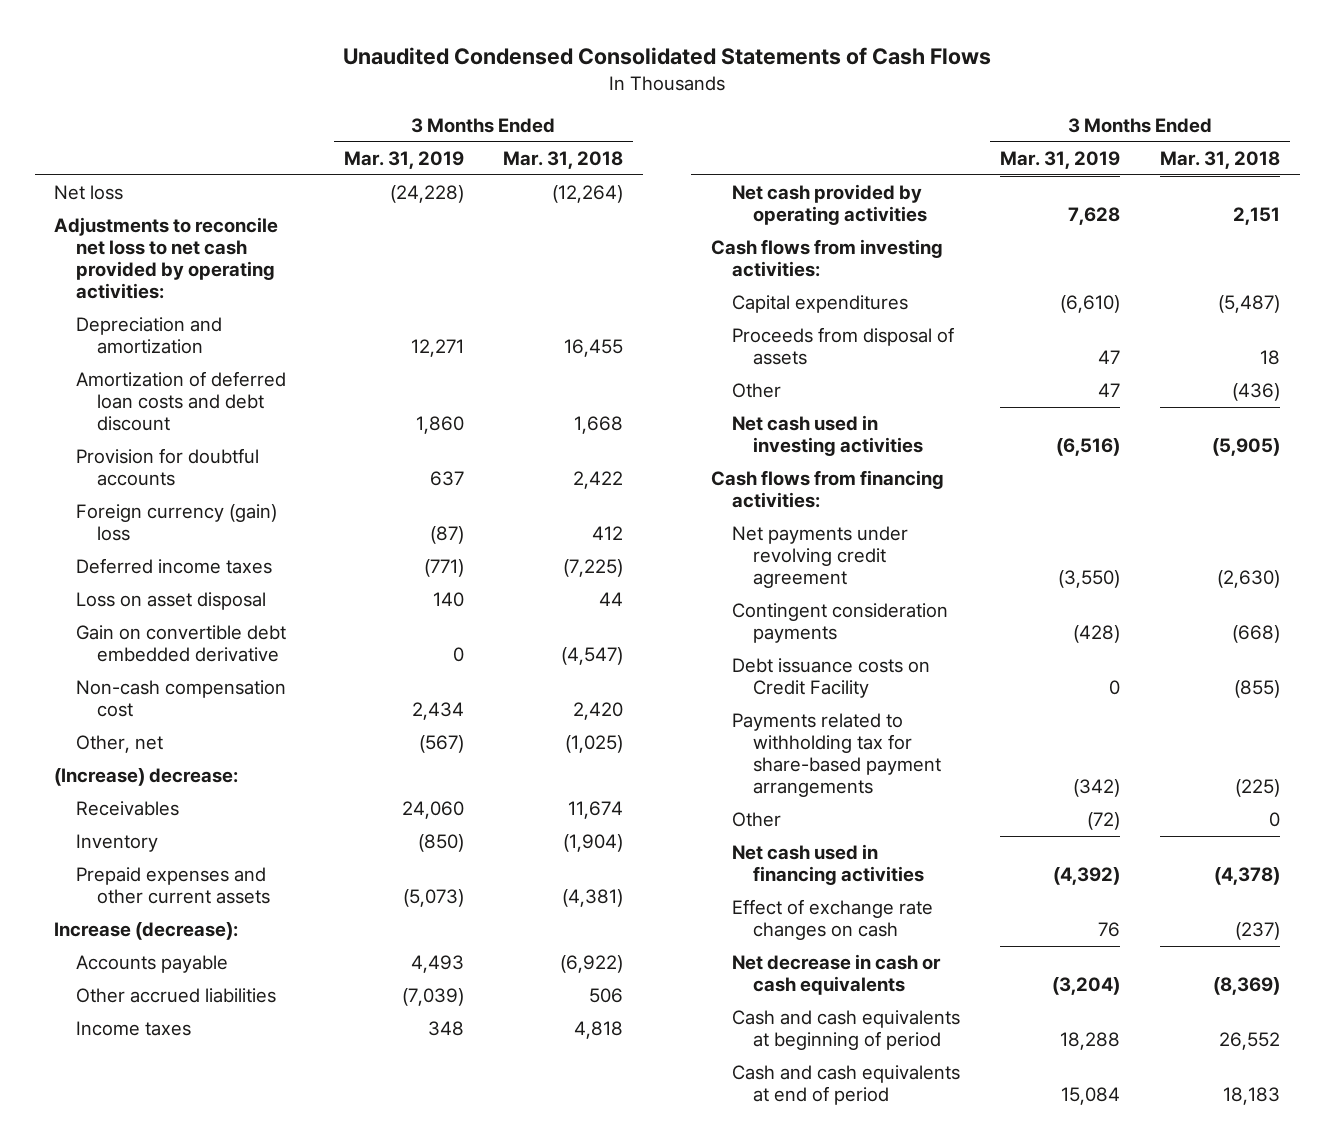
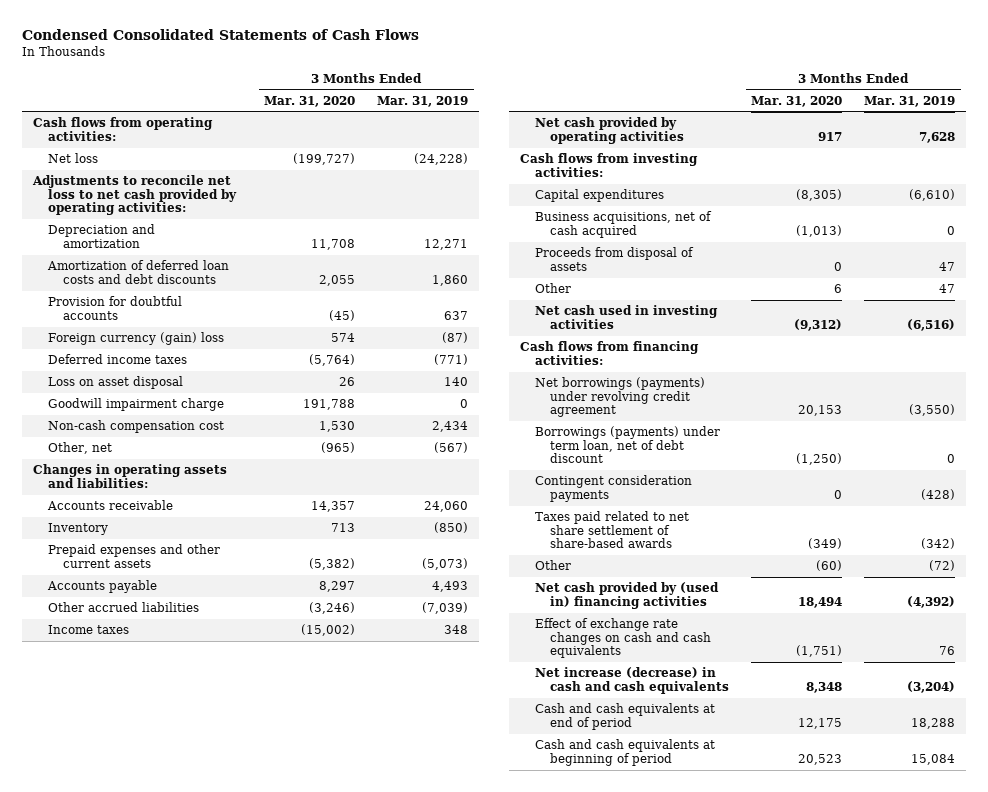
- Unaudited Condensed Consolidated Statements of Cash Flows
+ Condensed Consolidated Statements of Cash Flows
- | 3 Months Ended Mar. 31, 2019 | 3 Months Ended Mar. 31, 2018
+ | 3 Months Ended Mar. 31, 2020 | 3 Months Ended Mar. 31, 2019
+ Cash flows from operating activities:
- Amortization of deferred loan costs and debt discount | 1,860 | 1,668
+ Amortization of deferred loan costs and debt discounts | 2,055 | 1,860
- Gain on convertible debt embedded derivative | 0 | (4,547)
+ Goodwill impairment charge | 191,788 | 0
- (Increase) decrease:
- Receivables | 24,060 | 11,674
+ Changes in operating assets and liabilities:
+ Accounts receivable | 14,357 | 24,060
- Increase (decrease):
+ Business acquisitions, net of cash acquired | (1,013) | 0
- Net payments under revolving credit agreement | (3,550) | (2,630)
+ Net borrowings (payments) under revolving credit agreement | 20,153 | (3,550)
+ Borrowings (payments) under term loan, net of debt discount | (1,250) | 0
- Debt issuance costs on Credit Facility | 0 | (855)
- Payments related to withholding tax for share-based payment arrangements | (342) | (225)
+ Taxes paid related to net share settlement of share-based awards | (349) | (342)
- Net cash used in financing activities | (4,392) | (4,378)
- Effect of exchange rate changes on cash | 76 | (237)
- Net decrease in cash or cash equivalents | (3,204) | (8,369)
- Cash and cash equivalents at beginning of period | 18,288 | 26,552
- Cash and cash equivalents at end of period | 15,084 | 18,183
+ Net cash provided by (used in) financing activities | 18,494 | (4,392)
+ Effect of exchange rate changes on cash and cash equivalents | (1,751) | 76
+ Net increase (decrease) in cash and cash equivalents | 8,348 | (3,204)
+ Cash and cash equivalents at end of period | 12,175 | 18,288
+ Cash and cash equivalents at beginning of period | 20,523 | 15,084

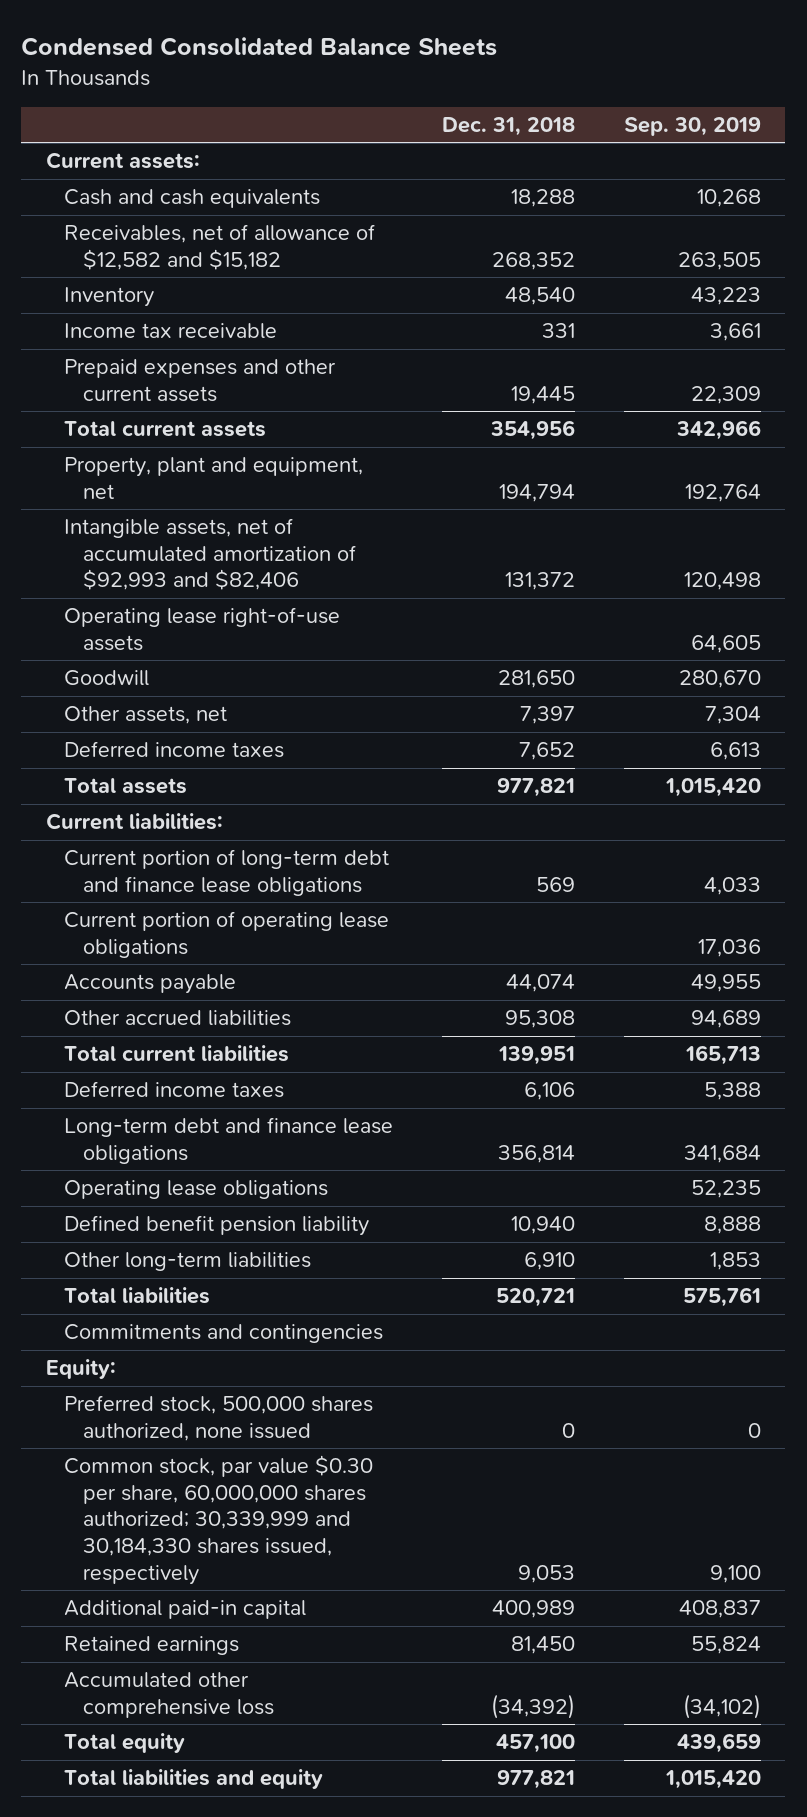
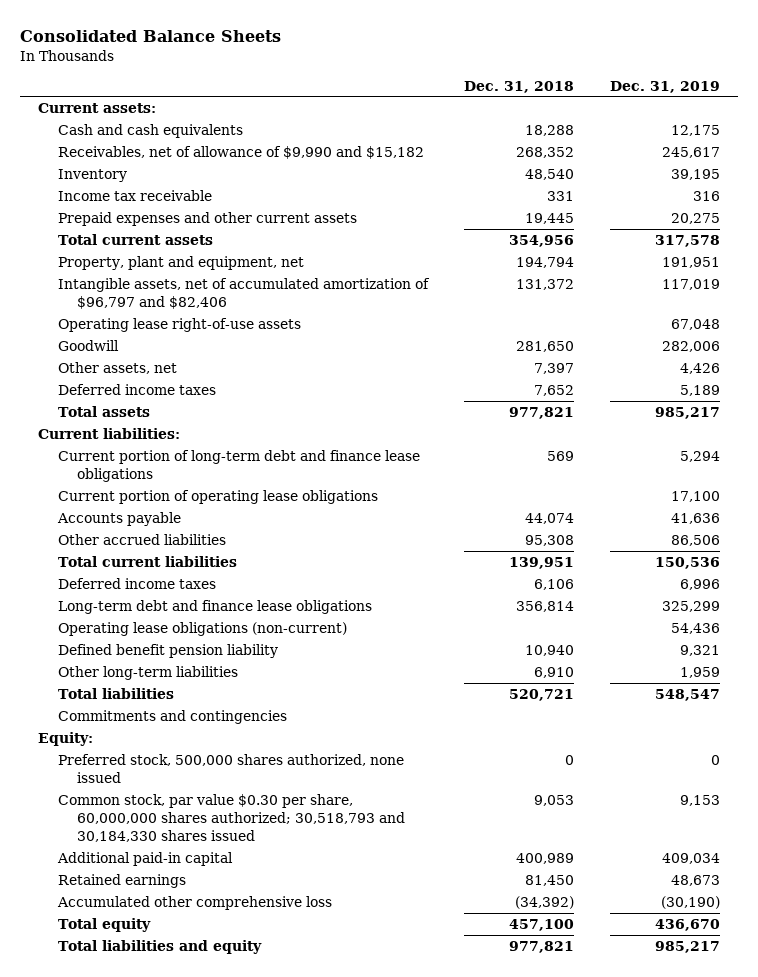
- Condensed Consolidated Balance Sheets
+ Consolidated Balance Sheets
- | Dec. 31, 2018 | Sep. 30, 2019
+ | Dec. 31, 2018 | Dec. 31, 2019
- Receivables, net of allowance of $12,582 and $15,182 | 268,352 | 263,505
+ Receivables, net of allowance of $9,990 and $15,182 | 268,352 | 245,617
- Intangible assets, net of accumulated amortization of $92,993 and $82,406 | 131,372 | 120,498
+ Intangible assets, net of accumulated amortization of $96,797 and $82,406 | 131,372 | 117,019
- Operating lease obligations | | 52,235
+ Operating lease obligations (non-current) | | 54,436
- Common stock, par value $0.30 per share, 60,000,000 shares authorized; 30,339,999 and 30,184,330 shares issued, respectively | 9,053 | 9,100
+ Common stock, par value $0.30 per share, 60,000,000 shares authorized; 30,518,793 and 30,184,330 shares issued | 9,053 | 9,153

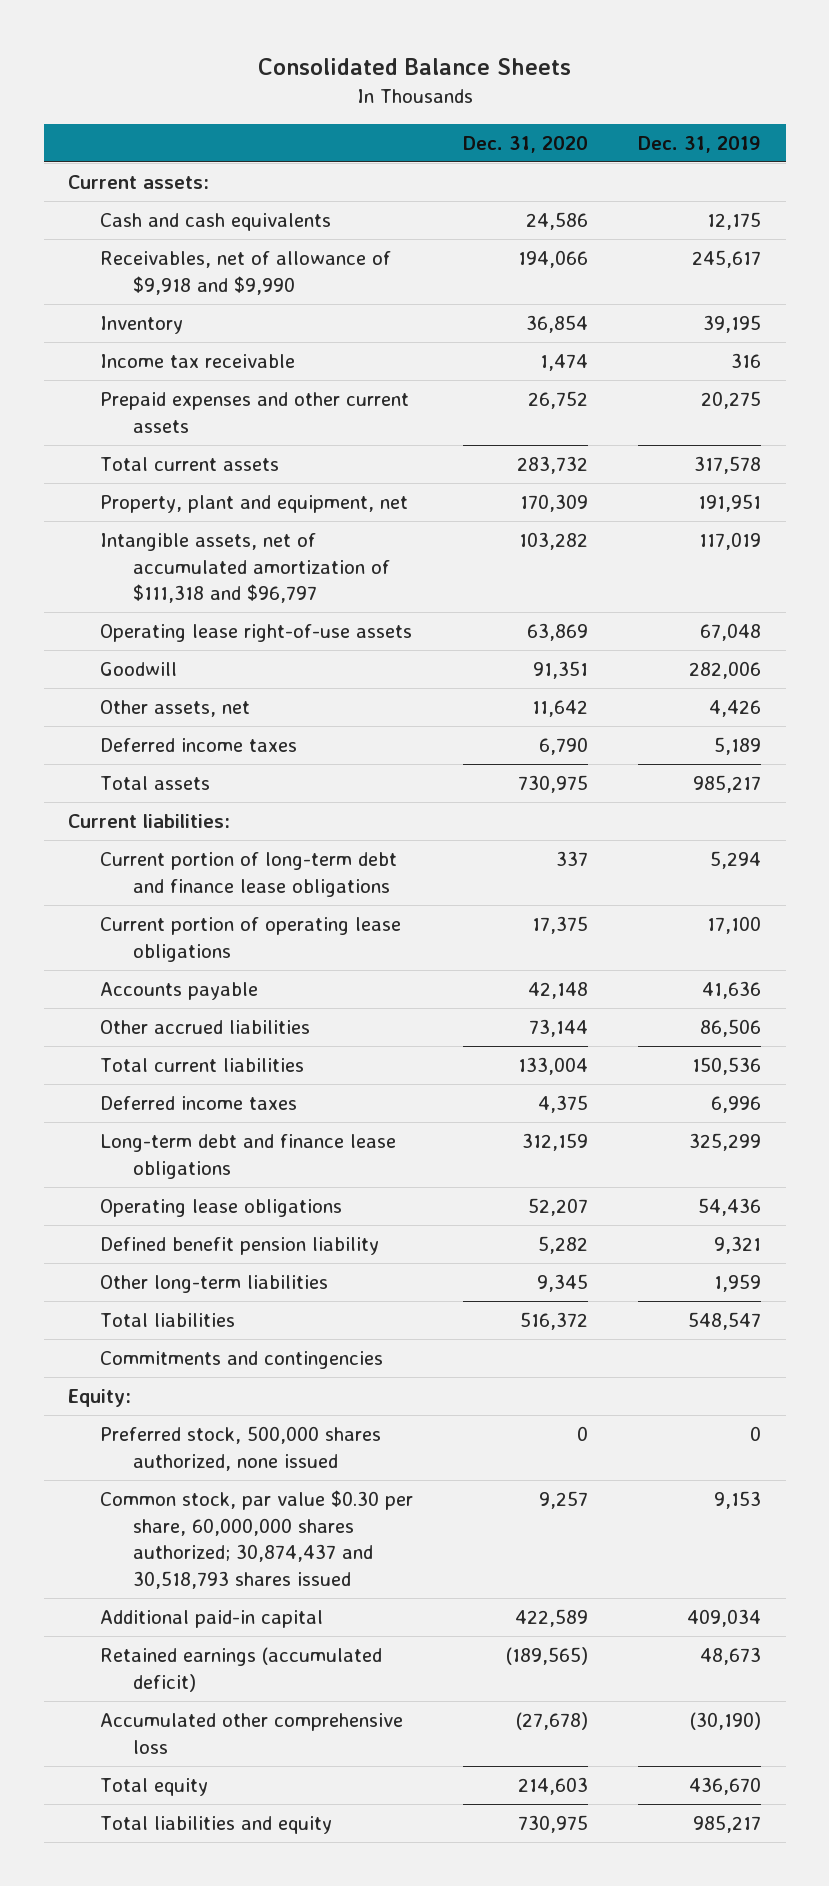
- | Dec. 31, 2018 | Dec. 31, 2019
+ | Dec. 31, 2020 | Dec. 31, 2019
- Receivables, net of allowance of $9,990 and $15,182 | 268,352 | 245,617
+ Receivables, net of allowance of $9,918 and $9,990 | 194,066 | 245,617
- Intangible assets, net of accumulated amortization of $96,797 and $82,406 | 131,372 | 117,019
+ Intangible assets, net of accumulated amortization of $111,318 and $96,797 | 103,282 | 117,019
- Operating lease obligations (non-current) | | 54,436
+ Operating lease obligations | 52,207 | 54,436
- Common stock, par value $0.30 per share, 60,000,000 shares authorized; 30,518,793 and 30,184,330 shares issued | 9,053 | 9,153
+ Common stock, par value $0.30 per share, 60,000,000 shares authorized; 30,874,437 and 30,518,793 shares issued | 9,257 | 9,153
- Retained earnings | 81,450 | 48,673
+ Retained earnings (accumulated deficit) | (189,565) | 48,673

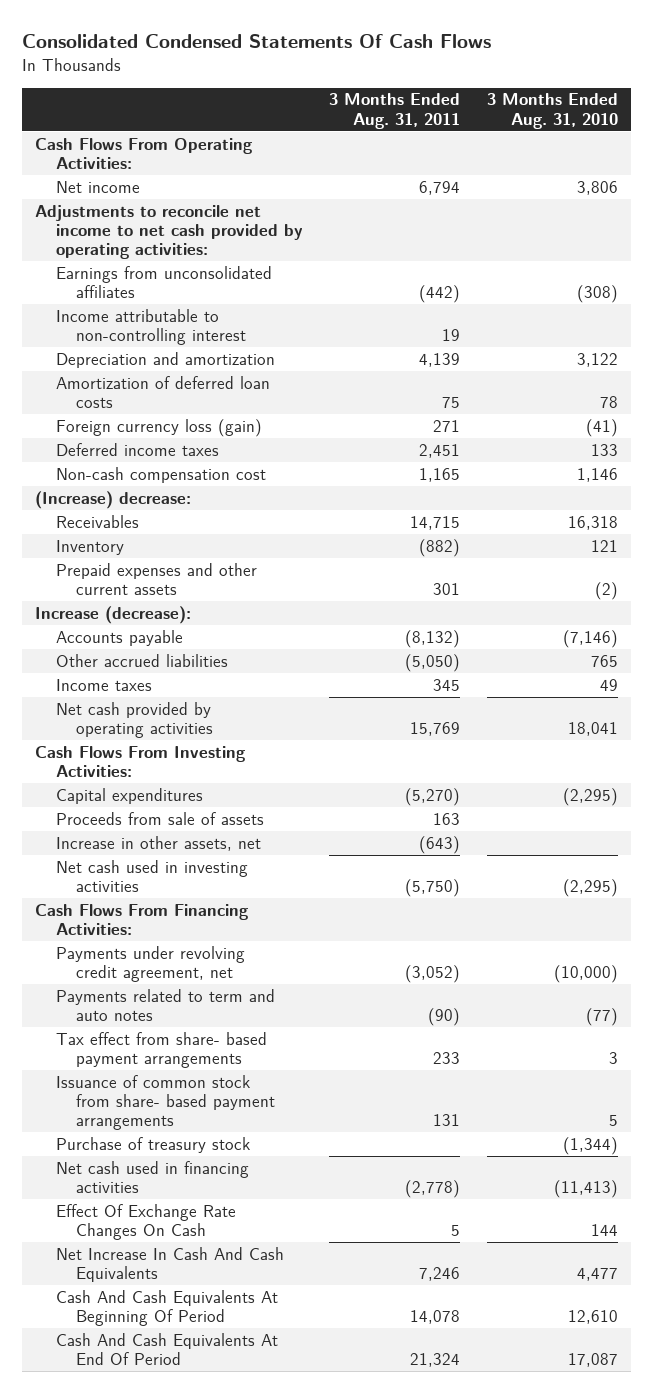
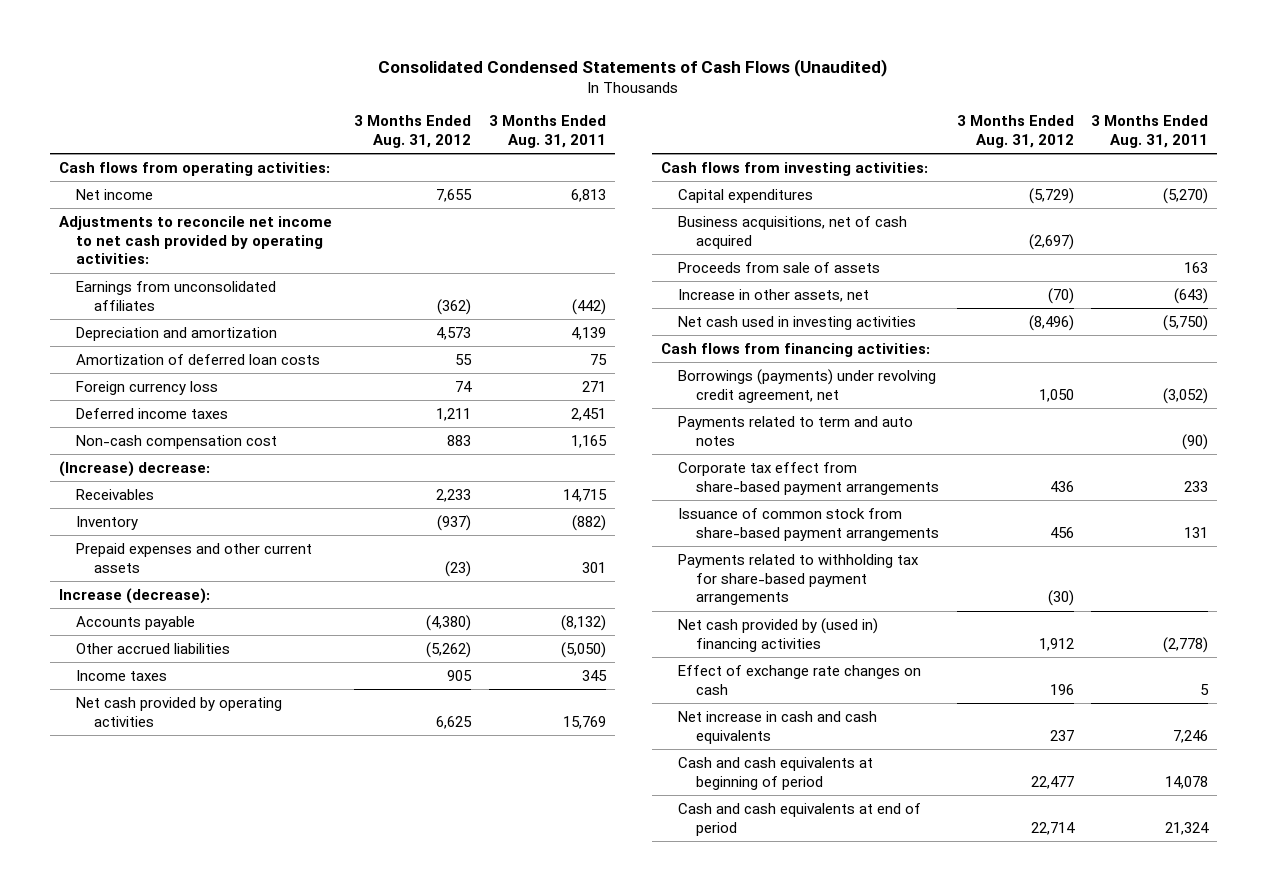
- Consolidated Condensed Statements Of Cash Flows
+ Consolidated Condensed Statements of Cash Flows (Unaudited)
- | 3 Months Ended Aug. 31, 2011 | 3 Months Ended Aug. 31, 2010
+ | 3 Months Ended Aug. 31, 2012 | 3 Months Ended Aug. 31, 2011
- Cash Flows From Operating Activities:
- Net income | 6,794 | 3,806
+ Cash flows from operating activities:
+ Net income | 7,655 | 6,813
- Income attributable to non-controlling interest | 19 |
- Foreign currency loss (gain) | 271 | (41)
+ Foreign currency loss | 74 | 271
- Cash Flows From Investing Activities:
+ Cash flows from investing activities:
+ Business acquisitions, net of cash acquired | (2,697) |
- Cash Flows From Financing Activities:
- Payments under revolving credit agreement, net | (3,052) | (10,000)
+ Cash flows from financing activities:
+ Borrowings (payments) under revolving credit agreement, net | 1,050 | (3,052)
- Tax effect from share- based payment arrangements | 233 | 3
- Issuance of common stock from share- based payment arrangements | 131 | 5
- Purchase of treasury stock | | (1,344)
- Net cash used in financing activities | (2,778) | (11,413)
- Effect Of Exchange Rate Changes On Cash | 5 | 144
- Net Increase In Cash And Cash Equivalents | 7,246 | 4,477
- Cash And Cash Equivalents At Beginning Of Period | 14,078 | 12,610
- Cash And Cash Equivalents At End Of Period | 21,324 | 17,087
+ Corporate tax effect from share-based payment arrangements | 436 | 233
+ Issuance of common stock from share-based payment arrangements | 456 | 131
+ Payments related to withholding tax for share-based payment arrangements | (30) |
+ Net cash provided by (used in) financing activities | 1,912 | (2,778)
+ Effect of exchange rate changes on cash | 196 | 5
+ Net increase in cash and cash equivalents | 237 | 7,246
+ Cash and cash equivalents at beginning of period | 22,477 | 14,078
+ Cash and cash equivalents at end of period | 22,714 | 21,324

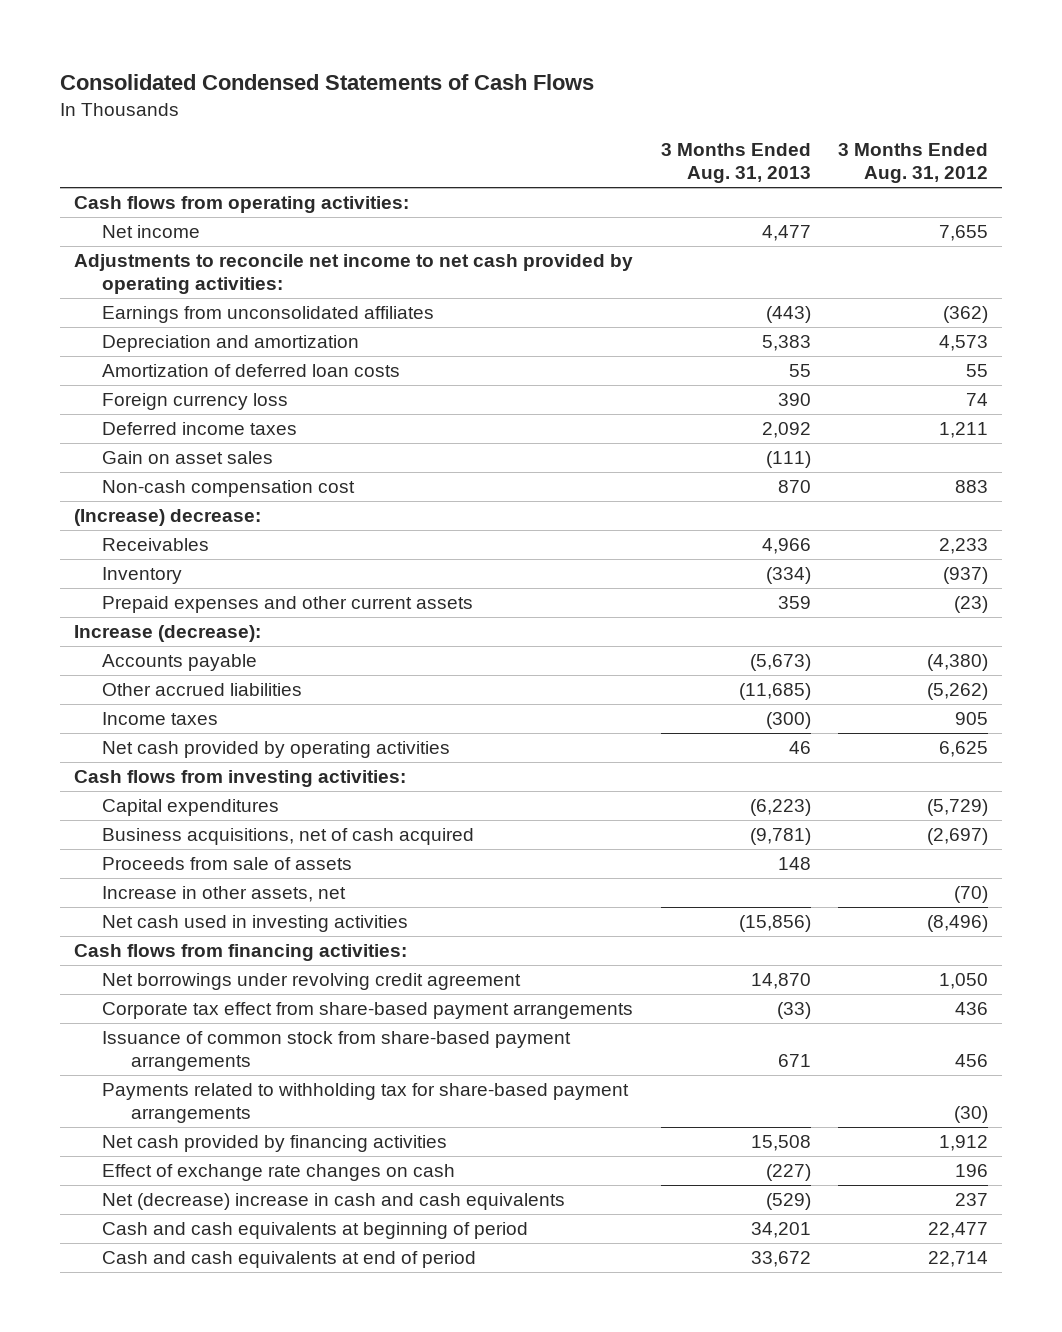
- Consolidated Condensed Statements of Cash Flows (Unaudited)
+ Consolidated Condensed Statements of Cash Flows
- | 3 Months Ended Aug. 31, 2012 | 3 Months Ended Aug. 31, 2011
+ | 3 Months Ended Aug. 31, 2013 | 3 Months Ended Aug. 31, 2012
+ Gain on asset sales | (111) |
- Borrowings (payments) under revolving credit agreement, net | 1,050 | (3,052)
- Payments related to term and auto notes | | (90)
+ Net borrowings under revolving credit agreement | 14,870 | 1,050
- Net cash provided by (used in) financing activities | 1,912 | (2,778)
+ Net cash provided by financing activities | 15,508 | 1,912
- Net increase in cash and cash equivalents | 237 | 7,246
+ Net (decrease) increase in cash and cash equivalents | (529) | 237

